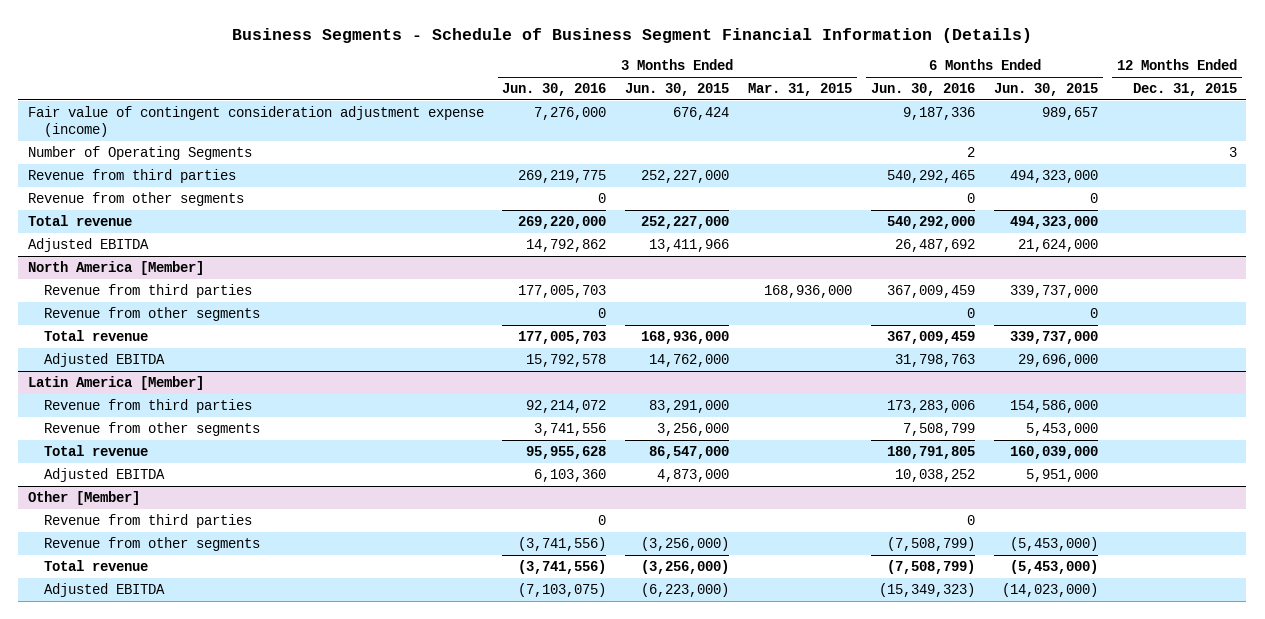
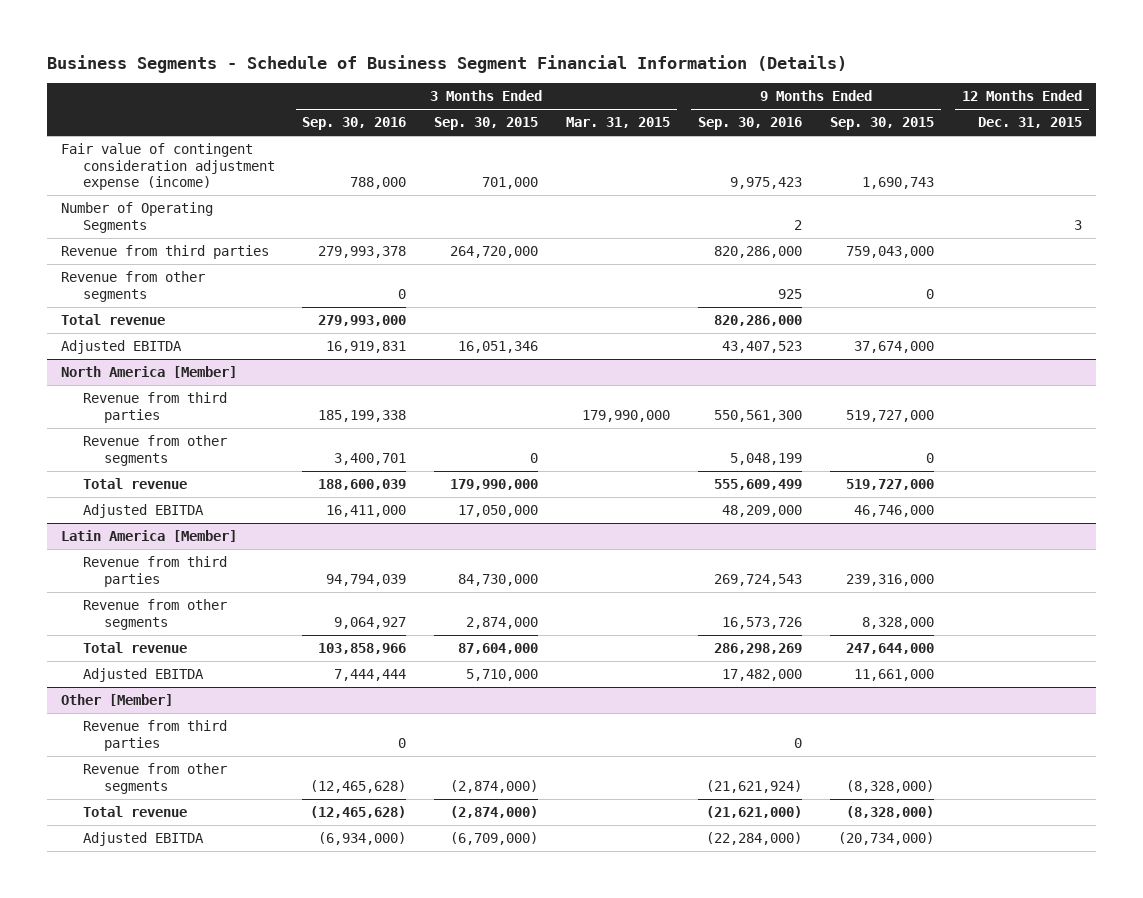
- | 3 Months Ended Jun. 30, 2016 | 3 Months Ended Jun. 30, 2015 | 3 Months Ended Mar. 31, 2015 | 6 Months Ended Jun. 30, 2016 | 6 Months Ended Jun. 30, 2015 | 12 Months Ended Dec. 31, 2015
+ | 3 Months Ended Sep. 30, 2016 | 3 Months Ended Sep. 30, 2015 | 3 Months Ended Mar. 31, 2015 | 9 Months Ended Sep. 30, 2016 | 9 Months Ended Sep. 30, 2015 | 12 Months Ended Dec. 31, 2015
@ North America [Member]
- Revenue from third parties | 177,005,703 | | 168,936,000 | 367,009,459 | 339,737,000 |
+ Revenue from third parties | 185,199,338 | | 179,990,000 | 550,561,300 | 519,727,000 |

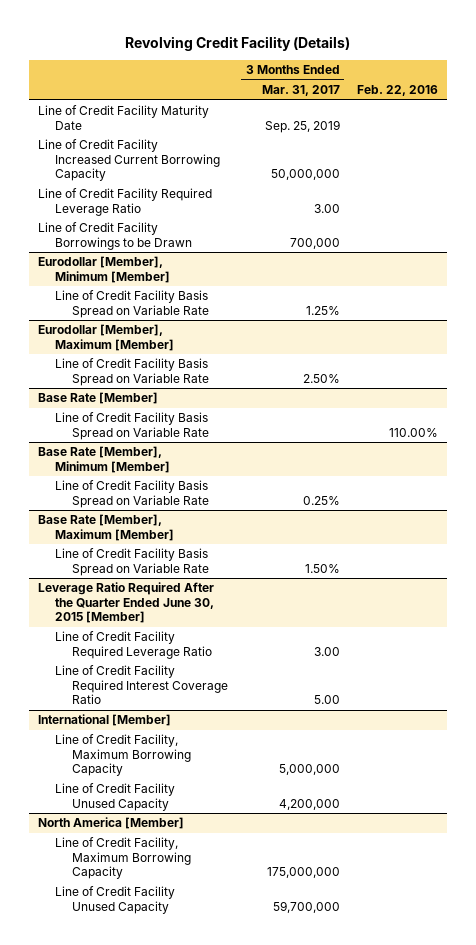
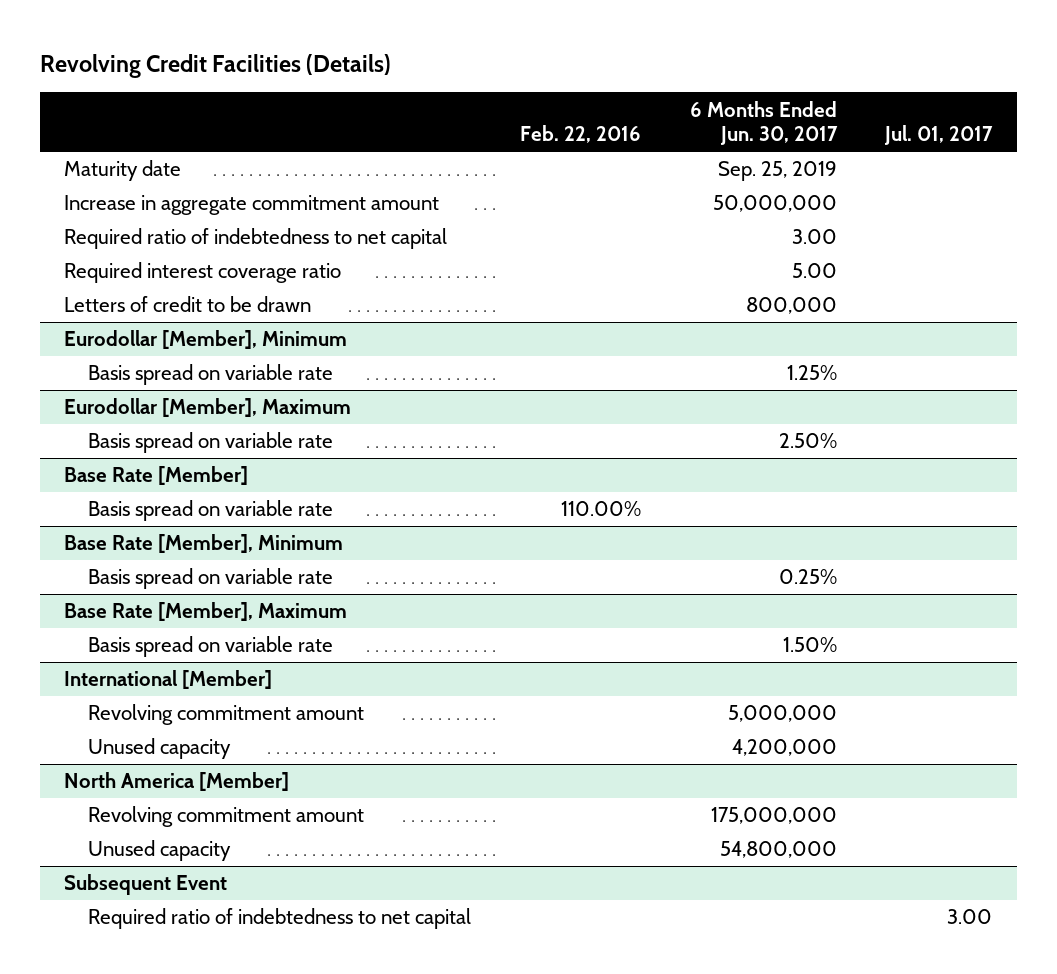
- Revolving Credit Facility (Details)
+ Revolving Credit Facilities (Details)
- | 3 Months Ended Mar. 31, 2017 | Feb. 22, 2016
+ | Feb. 22, 2016 | 6 Months Ended Jun. 30, 2017 | Jul. 01, 2017
- Line of Credit Facility Maturity Date | Sep. 25, 2019 |
- Line of Credit Facility Increased Current Borrowing Capacity | 50,000,000 |
- Line of Credit Facility Required Leverage Ratio | 3.00 |
- Line of Credit Facility Borrowings to be Drawn | 700,000 |
- Eurodollar [Member], Minimum [Member]
- Line of Credit Facility Basis Spread on Variable Rate | 1.25% |
- Eurodollar [Member], Maximum [Member]
- Line of Credit Facility Basis Spread on Variable Rate | 2.50% |
+ Maturity date | | Sep. 25, 2019 |
+ Increase in aggregate commitment amount | | 50,000,000 |
+ Required ratio of indebtedness to net capital | | 3.00 |
+ Required interest coverage ratio | | 5.00 |
+ Letters of credit to be drawn | | 800,000 |
+ Eurodollar [Member], Minimum
+ Basis spread on variable rate | | 1.25% |
+ Eurodollar [Member], Maximum
+ Basis spread on variable rate | | 2.50% |
@ Base Rate [Member]
- Line of Credit Facility Basis Spread on Variable Rate | | 110.00%
- Base Rate [Member], Minimum [Member]
- Line of Credit Facility Basis Spread on Variable Rate | 0.25% |
- Base Rate [Member], Maximum [Member]
- Line of Credit Facility Basis Spread on Variable Rate | 1.50% |
- Leverage Ratio Required After the Quarter Ended June 30, 2015 [Member]
- Line of Credit Facility Required Leverage Ratio | 3.00 |
- Line of Credit Facility Required Interest Coverage Ratio | 5.00 |
@ Base Rate [Member]
+ Basis spread on variable rate | 110.00% | |
+ Base Rate [Member], Minimum
+ Basis spread on variable rate | | 0.25% |
+ Base Rate [Member], Maximum
+ Basis spread on variable rate | | 1.50% |
@ International [Member]
- Line of Credit Facility, Maximum Borrowing Capacity | 5,000,000 |
- Line of Credit Facility Unused Capacity | 4,200,000 |
+ Revolving commitment amount | | 5,000,000 |
+ Unused capacity | | 4,200,000 |
@ North America [Member]
- Line of Credit Facility, Maximum Borrowing Capacity | 175,000,000 |
- Line of Credit Facility Unused Capacity | 59,700,000 |
+ Revolving commitment amount | | 175,000,000 |
+ Unused capacity | | 54,800,000 |
+ Subsequent Event
+ Required ratio of indebtedness to net capital | | | 3.00

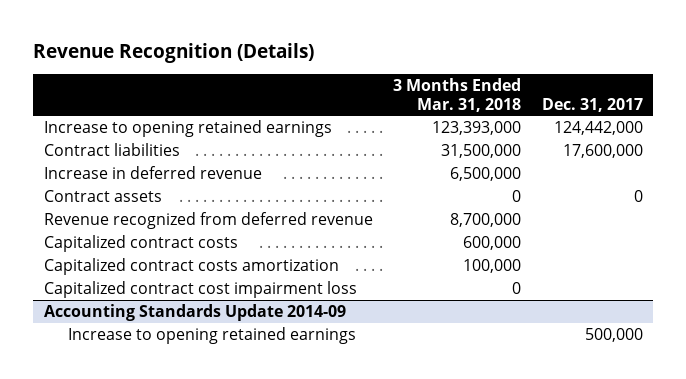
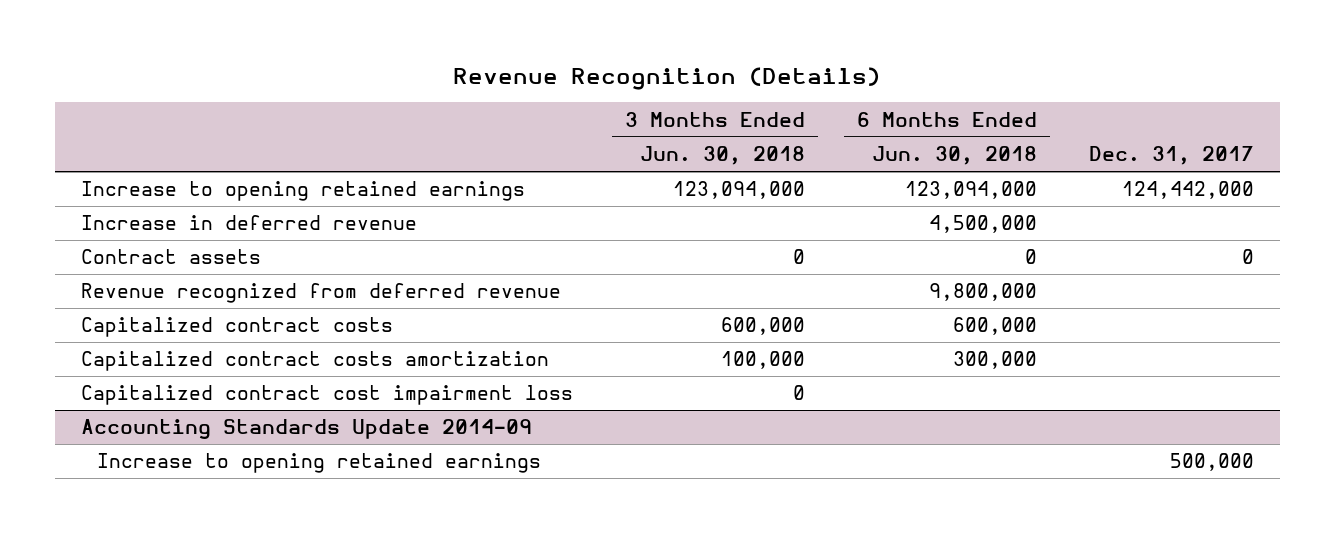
- | 3 Months Ended Mar. 31, 2018 | Dec. 31, 2017
+ | 3 Months Ended Jun. 30, 2018 | 6 Months Ended Jun. 30, 2018 | Dec. 31, 2017
- Contract liabilities | 31,500,000 | 17,600,000

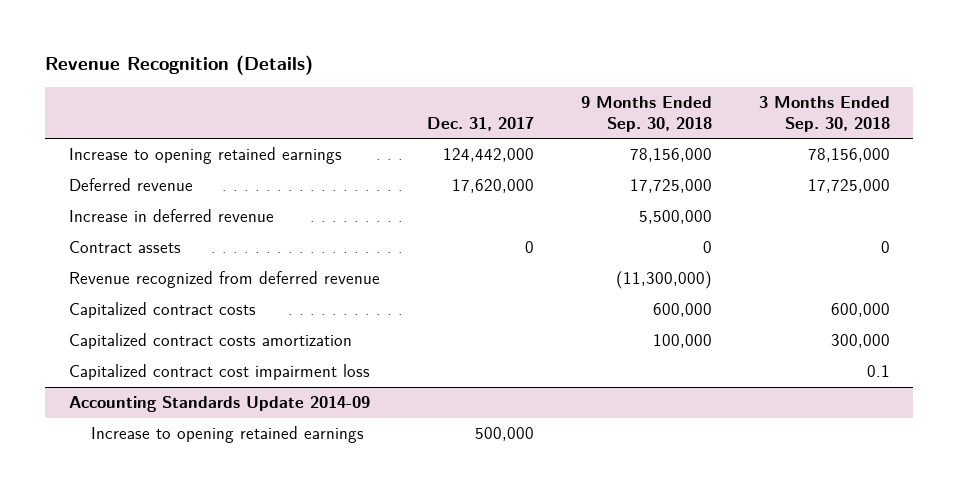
- | 3 Months Ended Jun. 30, 2018 | 6 Months Ended Jun. 30, 2018 | Dec. 31, 2017
+ | Dec. 31, 2017 | 9 Months Ended Sep. 30, 2018 | 3 Months Ended Sep. 30, 2018
+ Deferred revenue | 17,620,000 | 17,725,000 | 17,725,000

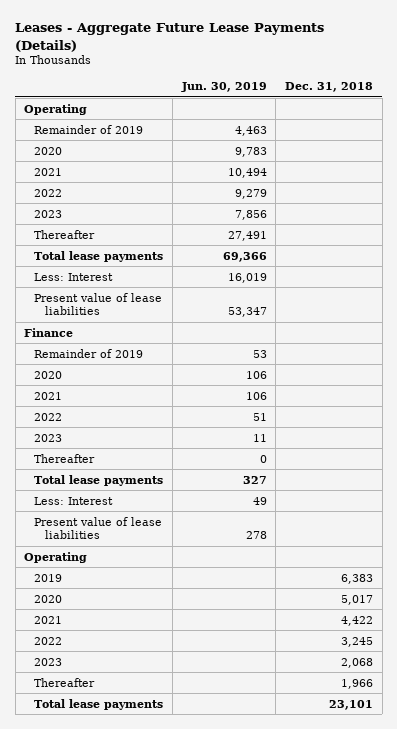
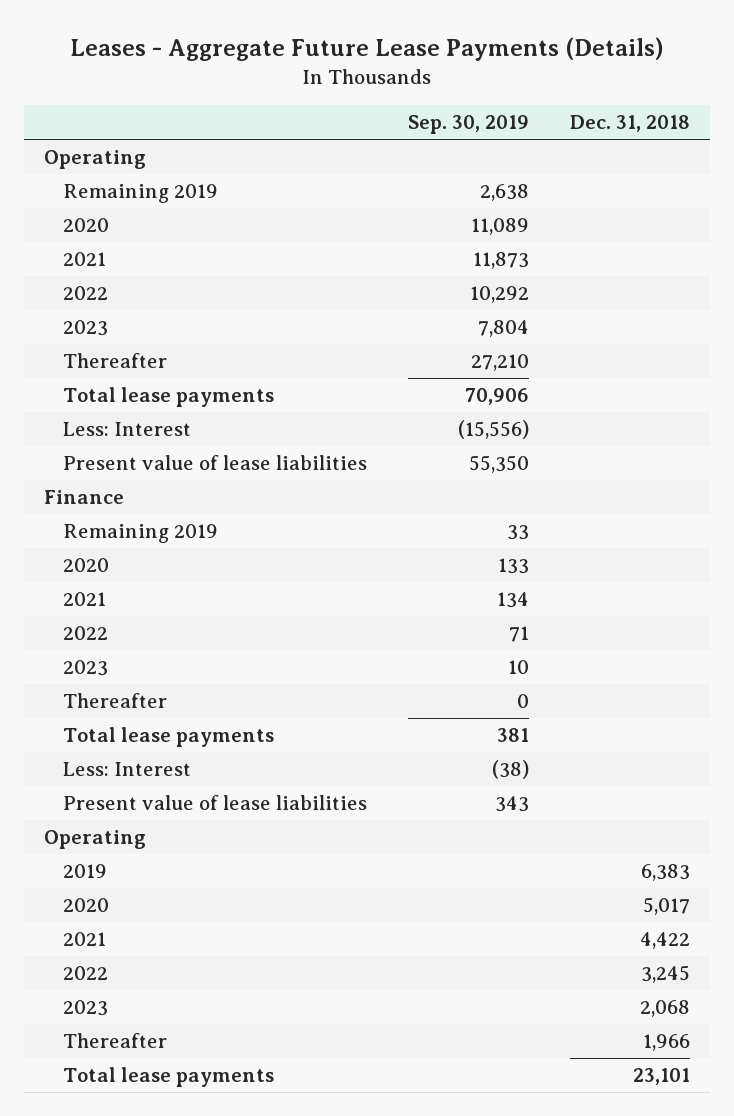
- | Jun. 30, 2019 | Dec. 31, 2018
+ | Sep. 30, 2019 | Dec. 31, 2018
- Remainder of 2019 | 4,463 |
+ Remaining 2019 | 2,638 |
- Remainder of 2019 | 53 |
+ Remaining 2019 | 33 |

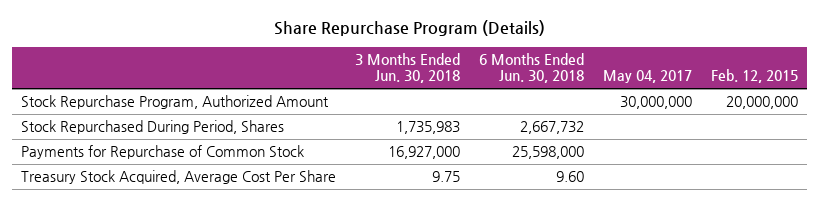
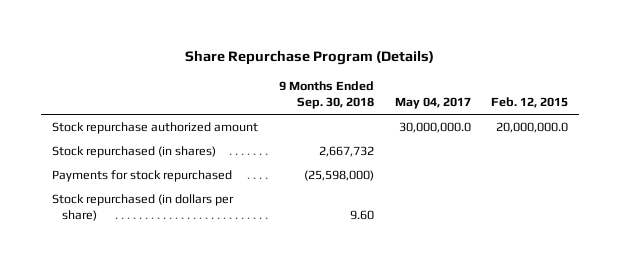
- | 3 Months Ended Jun. 30, 2018 | 6 Months Ended Jun. 30, 2018 | May 04, 2017 | Feb. 12, 2015
+ | 9 Months Ended Sep. 30, 2018 | May 04, 2017 | Feb. 12, 2015
- Stock Repurchase Program, Authorized Amount | | | 30,000,000 | 20,000,000
- Stock Repurchased During Period, Shares | 1,735,983 | 2,667,732 | |
- Payments for Repurchase of Common Stock | 16,927,000 | 25,598,000 | |
- Treasury Stock Acquired, Average Cost Per Share | 9.75 | 9.60 | |
+ Stock repurchase authorized amount | | 30,000,000.0 | 20,000,000.0
+ Stock repurchased (in shares) | 2,667,732 | |
+ Payments for stock repurchased | (25,598,000) | |
+ Stock repurchased (in dollars per share) | 9.60 | |

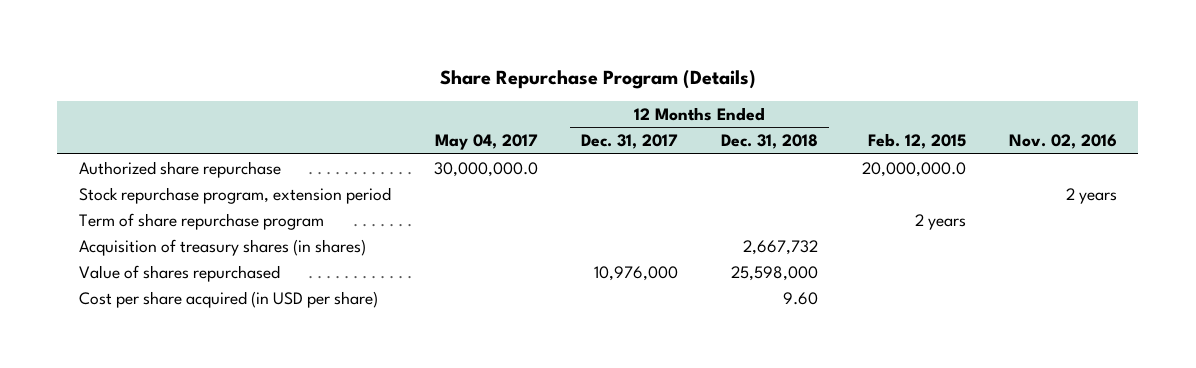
- | 9 Months Ended Sep. 30, 2018 | May 04, 2017 | Feb. 12, 2015
+ | May 04, 2017 | 12 Months Ended Dec. 31, 2017 | 12 Months Ended Dec. 31, 2018 | Feb. 12, 2015 | Nov. 02, 2016
- Stock repurchase authorized amount | | 30,000,000.0 | 20,000,000.0
- Stock repurchased (in shares) | 2,667,732 | |
- Payments for stock repurchased | (25,598,000) | |
- Stock repurchased (in dollars per share) | 9.60 | |
+ Authorized share repurchase | 30,000,000.0 | | | 20,000,000.0 |
+ Stock repurchase program, extension period | | | | | 2 years
+ Term of share repurchase program | | | | 2 years |
+ Acquisition of treasury shares (in shares) | | | 2,667,732 | |
+ Value of shares repurchased | | 10,976,000 | 25,598,000 | |
+ Cost per share acquired (in USD per share) | | | 9.60 | |

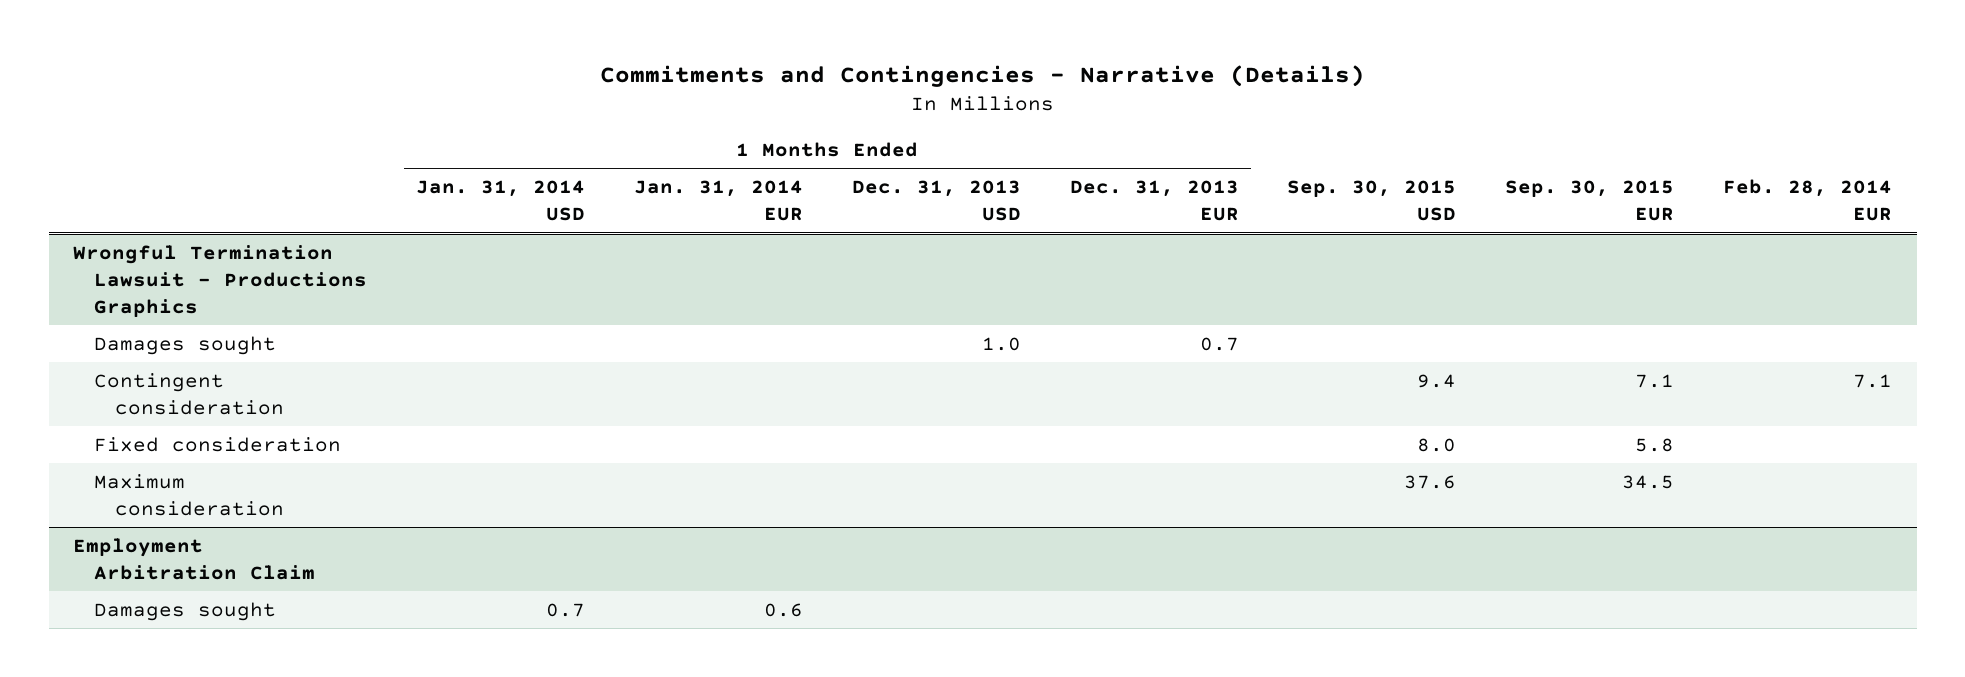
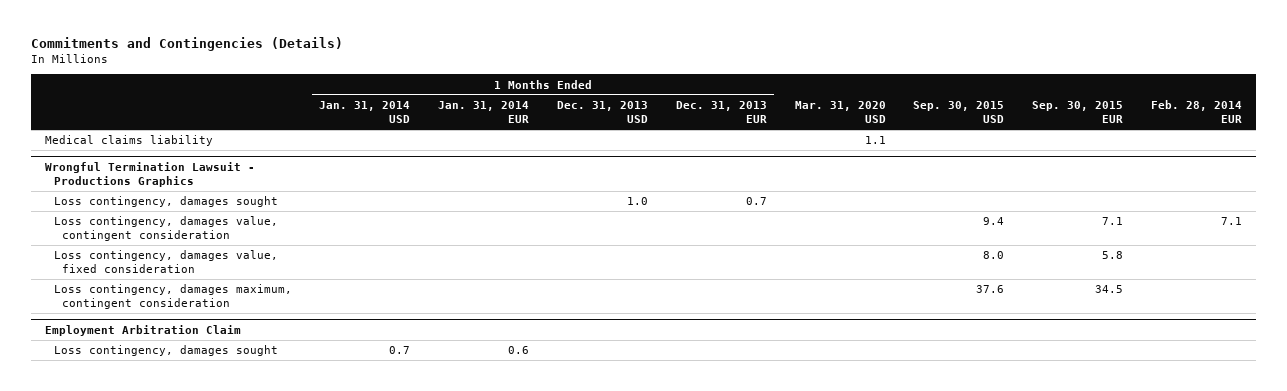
- Commitments and Contingencies - Narrative (Details)
+ Commitments and Contingencies (Details)
- | 1 Months Ended Jan. 31, 2014 USD | 1 Months Ended Jan. 31, 2014 EUR | 1 Months Ended Dec. 31, 2013 USD | 1 Months Ended Dec. 31, 2013 EUR | Sep. 30, 2015 USD | Sep. 30, 2015 EUR | Feb. 28, 2014 EUR
+ | 1 Months Ended Jan. 31, 2014 USD | 1 Months Ended Jan. 31, 2014 EUR | 1 Months Ended Dec. 31, 2013 USD | 1 Months Ended Dec. 31, 2013 EUR | Mar. 31, 2020 USD | Sep. 30, 2015 USD | Sep. 30, 2015 EUR | Feb. 28, 2014 EUR
+ Medical claims liability | | | | | 1.1 | | |
@ Wrongful Termination Lawsuit - Productions Graphics
- Damages sought | | | 1.0 | 0.7 | | |
- Contingent consideration | | | | | 9.4 | 7.1 | 7.1
- Fixed consideration | | | | | 8.0 | 5.8 |
- Maximum consideration | | | | | 37.6 | 34.5 |
+ Loss contingency, damages sought | | | 1.0 | 0.7 | | | |
+ Loss contingency, damages value, contingent consideration | | | | | | 9.4 | 7.1 | 7.1
+ Loss contingency, damages value, fixed consideration | | | | | | 8.0 | 5.8 |
+ Loss contingency, damages maximum, contingent consideration | | | | | | 37.6 | 34.5 |
@ Employment Arbitration Claim
- Damages sought | 0.7 | 0.6 | | | | |
+ Loss contingency, damages sought | 0.7 | 0.6 | | | | | |

